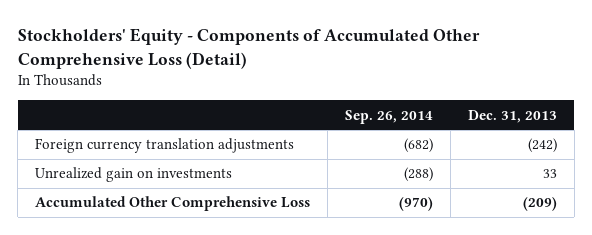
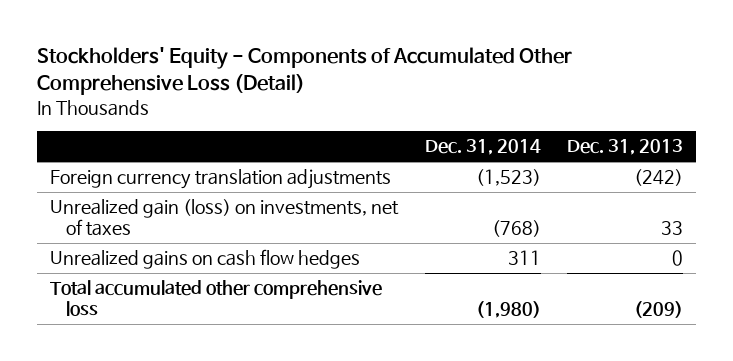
- | Sep. 26, 2014 | Dec. 31, 2013
+ | Dec. 31, 2014 | Dec. 31, 2013
- Unrealized gain on investments | (288) | 33
- Accumulated Other Comprehensive Loss | (970) | (209)
+ Unrealized gain (loss) on investments, net of taxes | (768) | 33
+ Unrealized gains on cash flow hedges | 311 | 0
+ Total accumulated other comprehensive loss | (1,980) | (209)

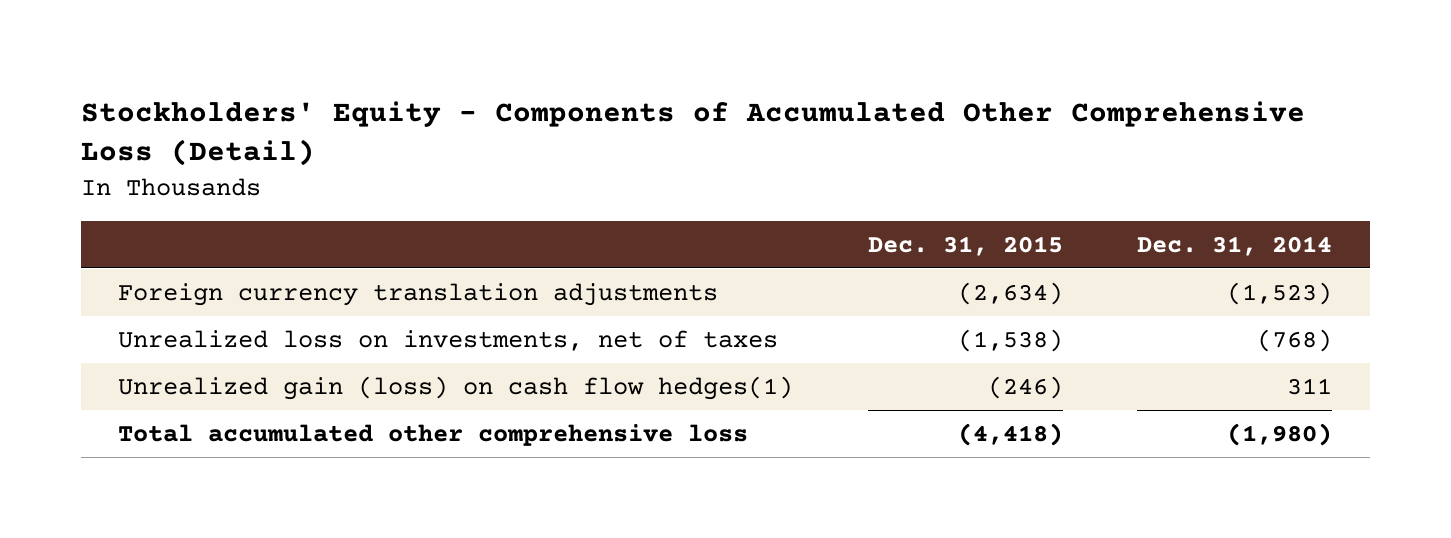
- | Dec. 31, 2014 | Dec. 31, 2013
+ | Dec. 31, 2015 | Dec. 31, 2014
- Unrealized gain (loss) on investments, net of taxes | (768) | 33
- Unrealized gains on cash flow hedges | 311 | 0
+ Unrealized loss on investments, net of taxes | (1,538) | (768)
+ Unrealized gain (loss) on cash flow hedges(1) | (246) | 311

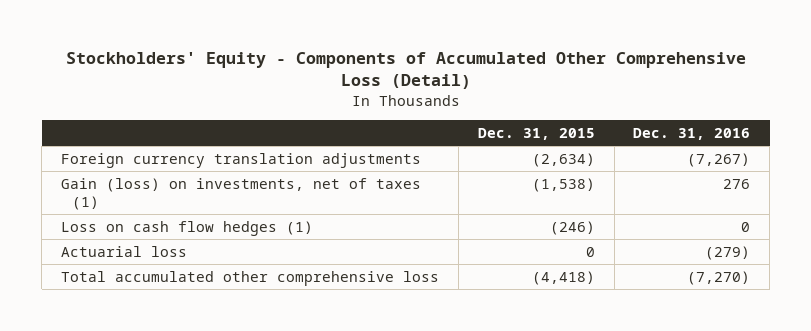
- | Dec. 31, 2015 | Dec. 31, 2014
+ | Dec. 31, 2015 | Dec. 31, 2016
- Unrealized loss on investments, net of taxes | (1,538) | (768)
- Unrealized gain (loss) on cash flow hedges(1) | (246) | 311
+ Gain (loss) on investments, net of taxes (1) | (1,538) | 276
+ Loss on cash flow hedges (1) | (246) | 0
+ Actuarial loss | 0 | (279)

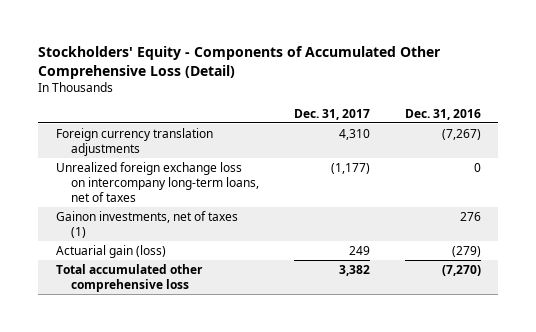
- | Dec. 31, 2015 | Dec. 31, 2016
+ | Dec. 31, 2017 | Dec. 31, 2016
- Gain (loss) on investments, net of taxes (1) | (1,538) | 276
- Loss on cash flow hedges (1) | (246) | 0
- Actuarial loss | 0 | (279)
+ Unrealized foreign exchange loss on intercompany long-term loans, net of taxes | (1,177) | 0
+ Gainon investments, net of taxes (1) | | 276
+ Actuarial gain (loss) | 249 | (279)

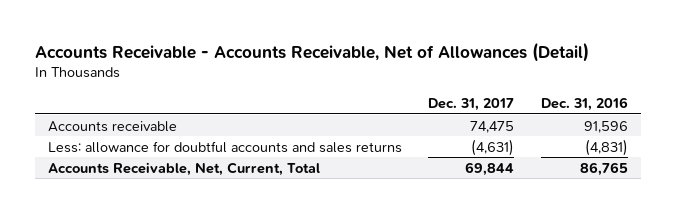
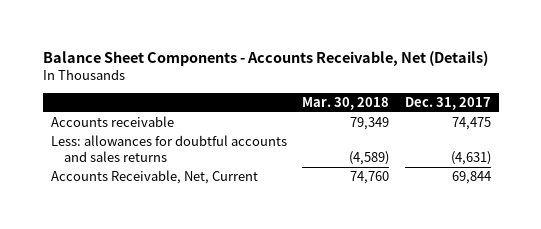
- Accounts Receivable - Accounts Receivable, Net of Allowances (Detail)
+ Balance Sheet Components - Accounts Receivable, Net (Details)
- | Dec. 31, 2017 | Dec. 31, 2016
+ | Mar. 30, 2018 | Dec. 31, 2017
- Less: allowance for doubtful accounts and sales returns | (4,631) | (4,831)
- Accounts Receivable, Net, Current, Total | 69,844 | 86,765
+ Less: allowances for doubtful accounts and sales returns | (4,589) | (4,631)
+ Accounts Receivable, Net, Current | 74,760 | 69,844

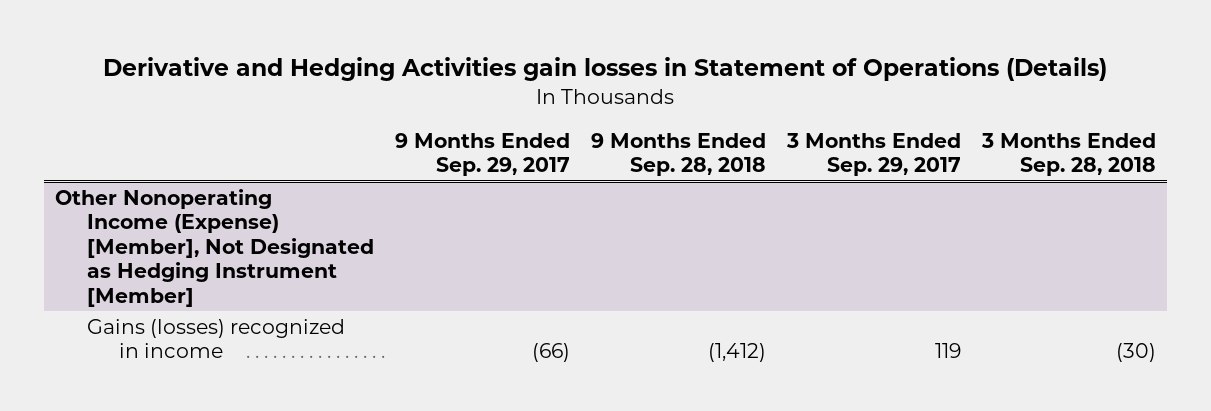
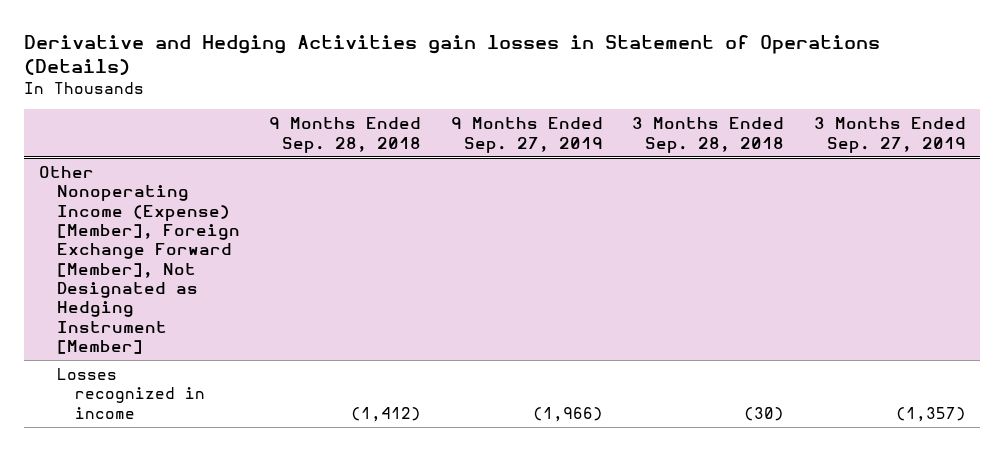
- | 9 Months Ended Sep. 29, 2017 | 9 Months Ended Sep. 28, 2018 | 3 Months Ended Sep. 29, 2017 | 3 Months Ended Sep. 28, 2018
+ | 9 Months Ended Sep. 28, 2018 | 9 Months Ended Sep. 27, 2019 | 3 Months Ended Sep. 28, 2018 | 3 Months Ended Sep. 27, 2019
- Other Nonoperating Income (Expense) [Member], Not Designated as Hedging Instrument [Member]
- Gains (losses) recognized in income | (66) | (1,412) | 119 | (30)
+ Other Nonoperating Income (Expense) [Member], Foreign Exchange Forward [Member], Not Designated as Hedging Instrument [Member]
+ Losses recognized in income | (1,412) | (1,966) | (30) | (1,357)

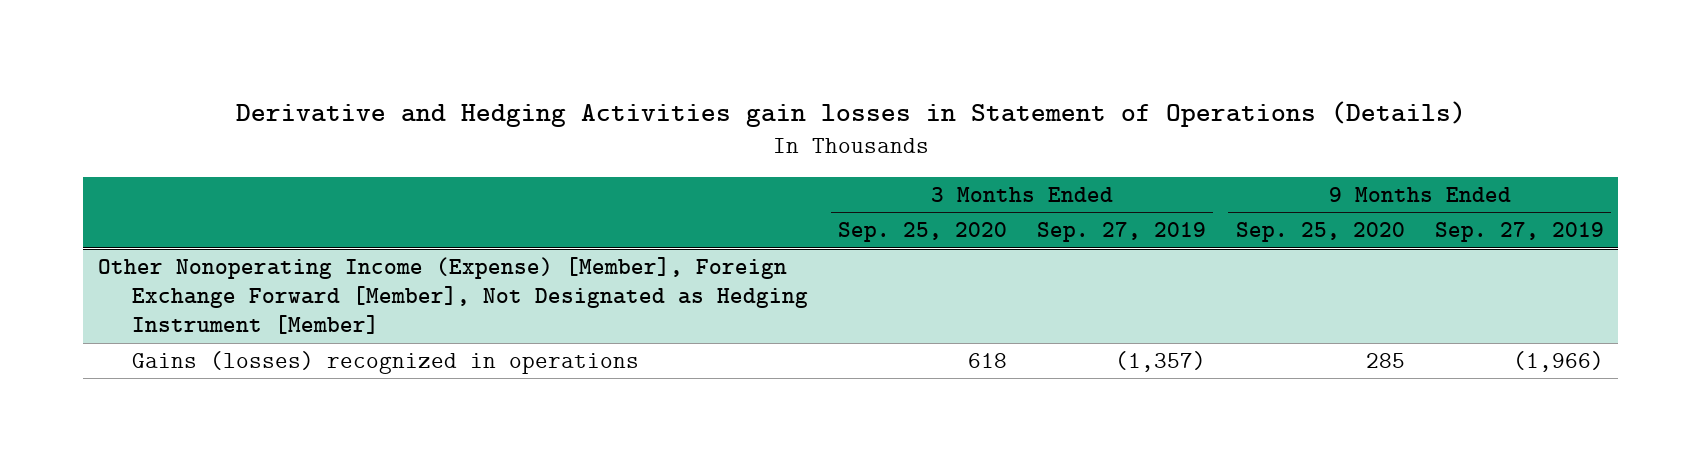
- | 9 Months Ended Sep. 28, 2018 | 9 Months Ended Sep. 27, 2019 | 3 Months Ended Sep. 28, 2018 | 3 Months Ended Sep. 27, 2019
+ | 3 Months Ended Sep. 25, 2020 | 3 Months Ended Sep. 27, 2019 | 9 Months Ended Sep. 25, 2020 | 9 Months Ended Sep. 27, 2019
@ Other Nonoperating Income (Expense) [Member], Foreign Exchange Forward [Member], Not Designated as Hedging Instrument [Member]
- Losses recognized in income | (1,412) | (1,966) | (30) | (1,357)
+ Gains (losses) recognized in operations | 618 | (1,357) | 285 | (1,966)

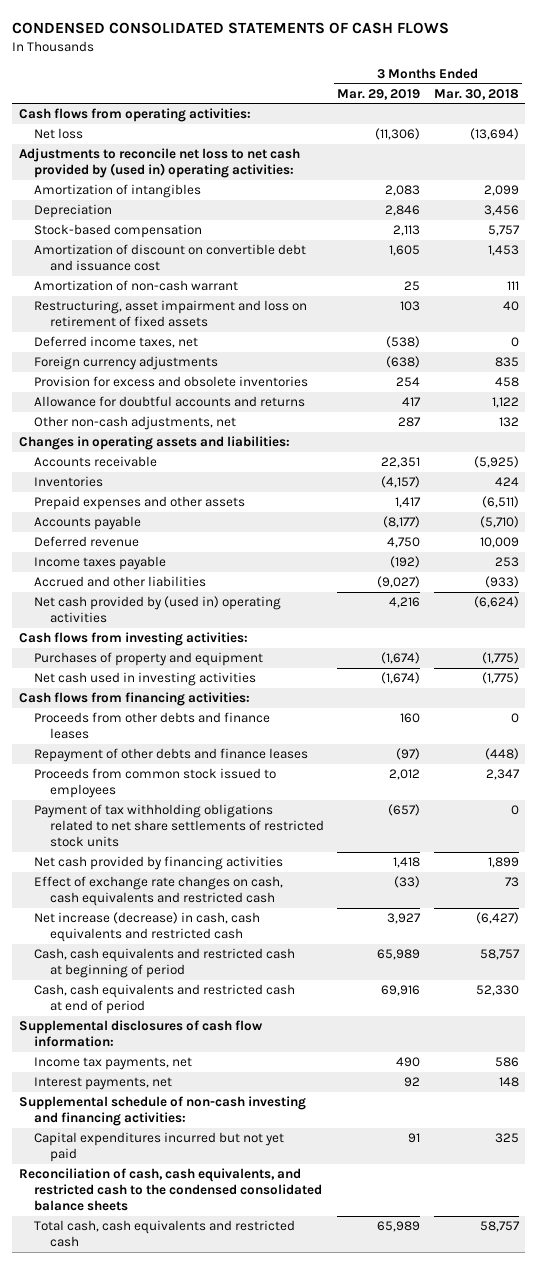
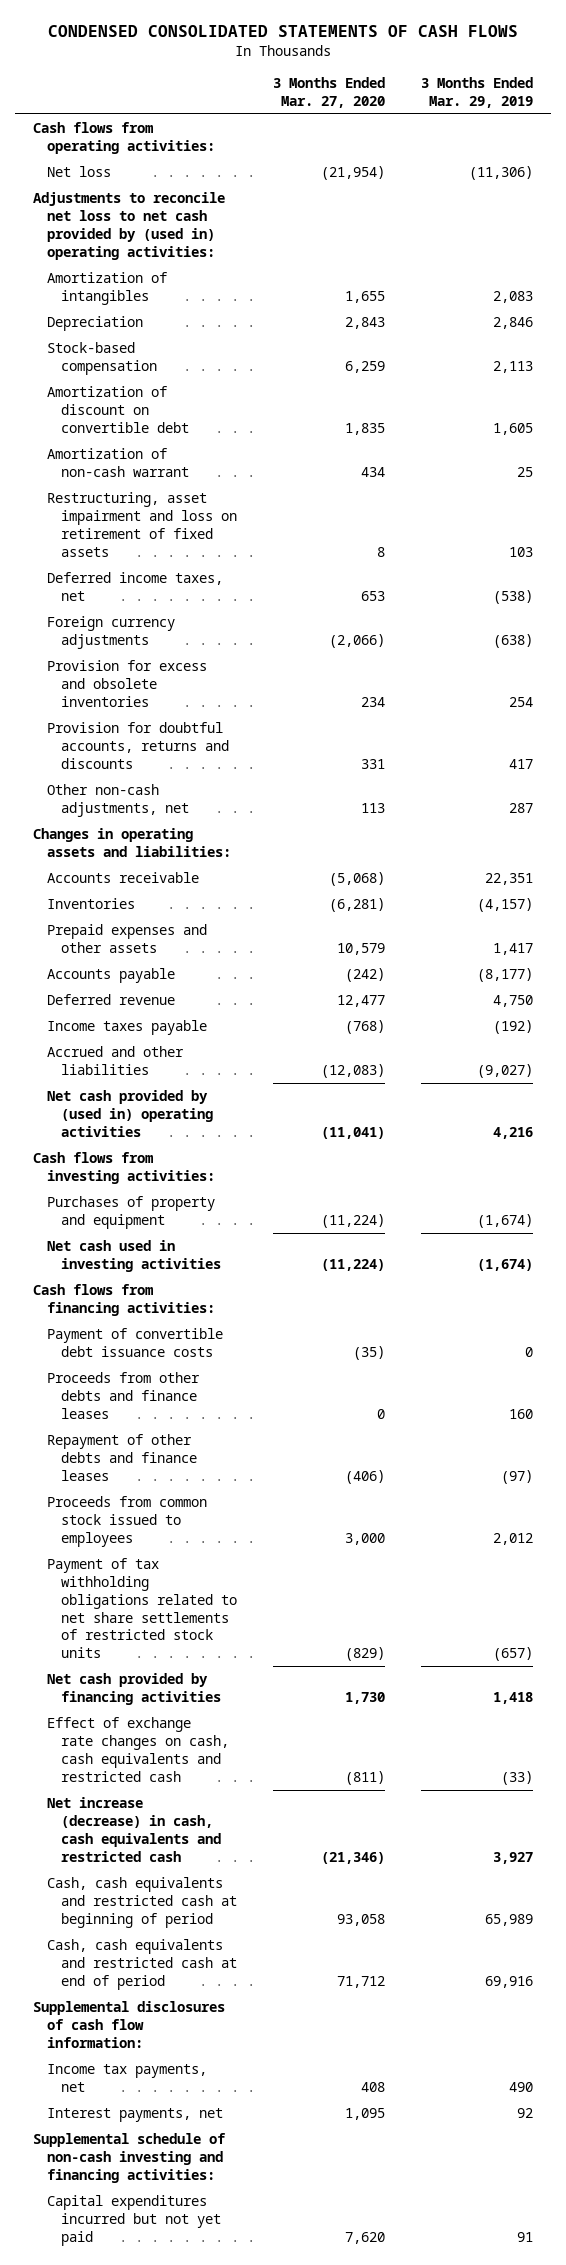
- | 3 Months Ended Mar. 29, 2019 | 3 Months Ended Mar. 30, 2018
+ | 3 Months Ended Mar. 27, 2020 | 3 Months Ended Mar. 29, 2019
- Amortization of discount on convertible debt and issuance cost | 1,605 | 1,453
+ Amortization of discount on convertible debt | 1,835 | 1,605
- Allowance for doubtful accounts and returns | 417 | 1,122
+ Provision for doubtful accounts, returns and discounts | 331 | 417
+ Payment of convertible debt issuance costs | (35) | 0
- Reconciliation of cash, cash equivalents, and restricted cash to the condensed consolidated balance sheets
- Total cash, cash equivalents and restricted cash | 65,989 | 58,757

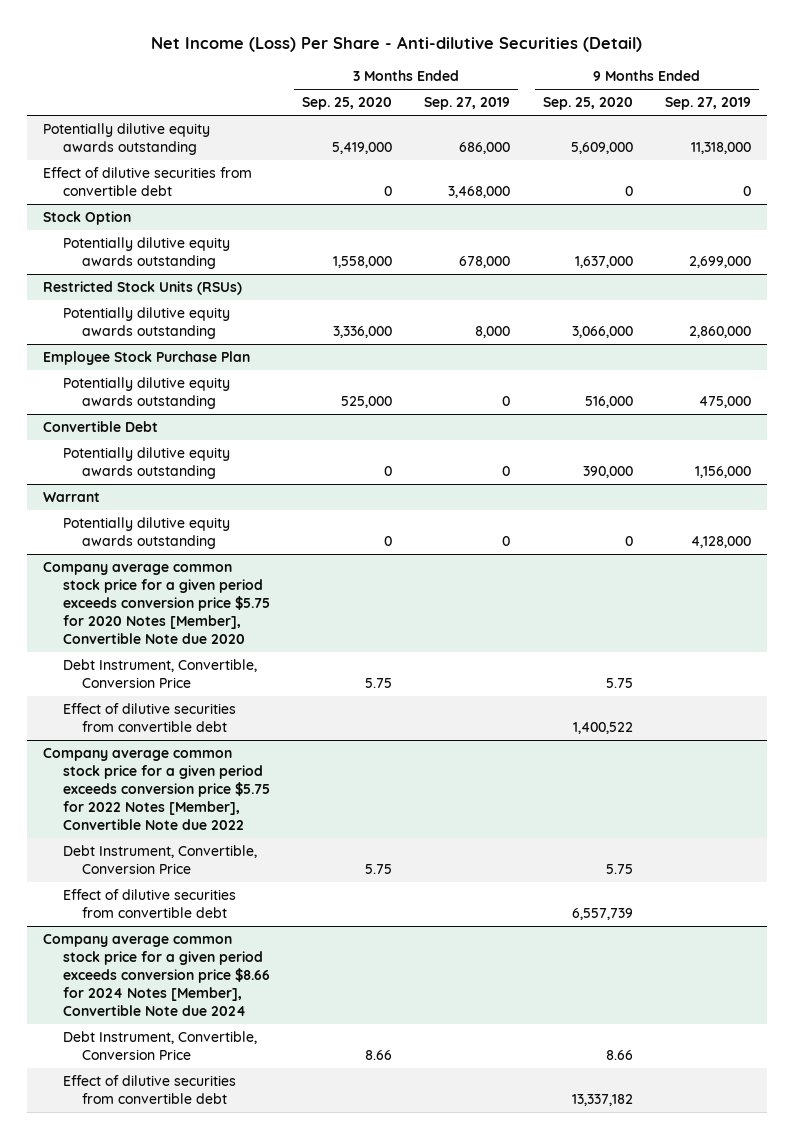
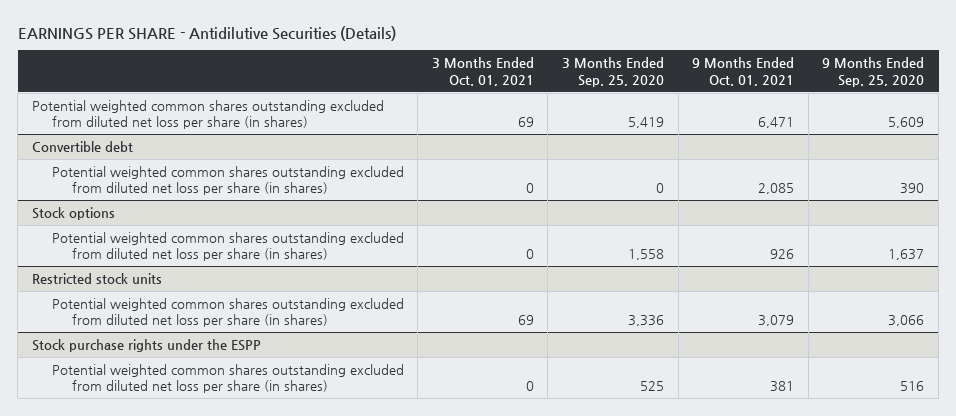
- Net Income (Loss) Per Share - Anti-dilutive Securities (Detail)
+ EARNINGS PER SHARE - Antidilutive Securities (Details)
- | 3 Months Ended Sep. 25, 2020 | 3 Months Ended Sep. 27, 2019 | 9 Months Ended Sep. 25, 2020 | 9 Months Ended Sep. 27, 2019
+ | 3 Months Ended Oct. 01, 2021 | 3 Months Ended Sep. 25, 2020 | 9 Months Ended Oct. 01, 2021 | 9 Months Ended Sep. 25, 2020
- Potentially dilutive equity awards outstanding | 5,419,000 | 686,000 | 5,609,000 | 11,318,000
- Effect of dilutive securities from convertible debt | 0 | 3,468,000 | 0 | 0
- Stock Option
- Potentially dilutive equity awards outstanding | 1,558,000 | 678,000 | 1,637,000 | 2,699,000
- Restricted Stock Units (RSUs)
- Potentially dilutive equity awards outstanding | 3,336,000 | 8,000 | 3,066,000 | 2,860,000
- Employee Stock Purchase Plan
- Potentially dilutive equity awards outstanding | 525,000 | 0 | 516,000 | 475,000
- Convertible Debt
- Potentially dilutive equity awards outstanding | 0 | 0 | 390,000 | 1,156,000
- Warrant
- Potentially dilutive equity awards outstanding | 0 | 0 | 0 | 4,128,000
- Company average common stock price for a given period exceeds conversion price $5.75 for 2020 Notes [Member], Convertible Note due 2020
- Debt Instrument, Convertible, Conversion Price | 5.75 | | 5.75 |
- Effect of dilutive securities from convertible debt | | | 1,400,522 |
- Company average common stock price for a given period exceeds conversion price $5.75 for 2022 Notes [Member], Convertible Note due 2022
- Debt Instrument, Convertible, Conversion Price | 5.75 | | 5.75 |
- Effect of dilutive securities from convertible debt | | | 6,557,739 |
- Company average common stock price for a given period exceeds conversion price $8.66 for 2024 Notes [Member], Convertible Note due 2024
- Debt Instrument, Convertible, Conversion Price | 8.66 | | 8.66 |
- Effect of dilutive securities from convertible debt | | | 13,337,182 |
+ Potential weighted common shares outstanding excluded from diluted net loss per share (in shares) | 69 | 5,419 | 6,471 | 5,609
+ Convertible debt
+ Potential weighted common shares outstanding excluded from diluted net loss per share (in shares) | 0 | 0 | 2,085 | 390
+ Stock options
+ Potential weighted common shares outstanding excluded from diluted net loss per share (in shares) | 0 | 1,558 | 926 | 1,637
+ Restricted stock units
+ Potential weighted common shares outstanding excluded from diluted net loss per share (in shares) | 69 | 3,336 | 3,079 | 3,066
+ Stock purchase rights under the ESPP
+ Potential weighted common shares outstanding excluded from diluted net loss per share (in shares) | 0 | 525 | 381 | 516

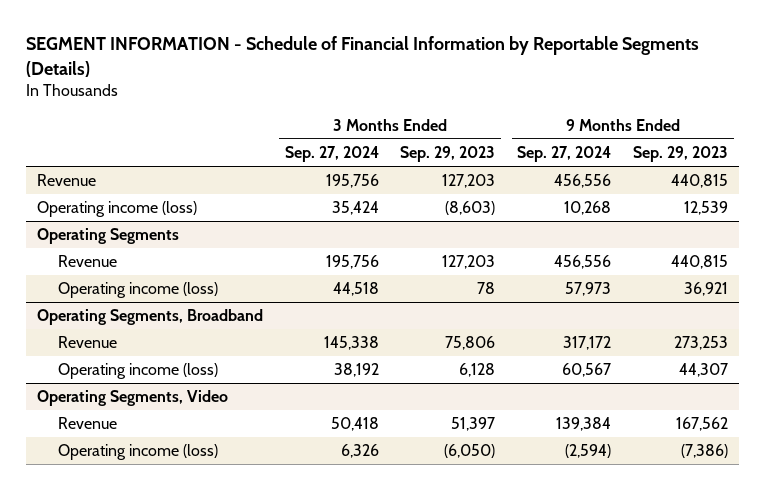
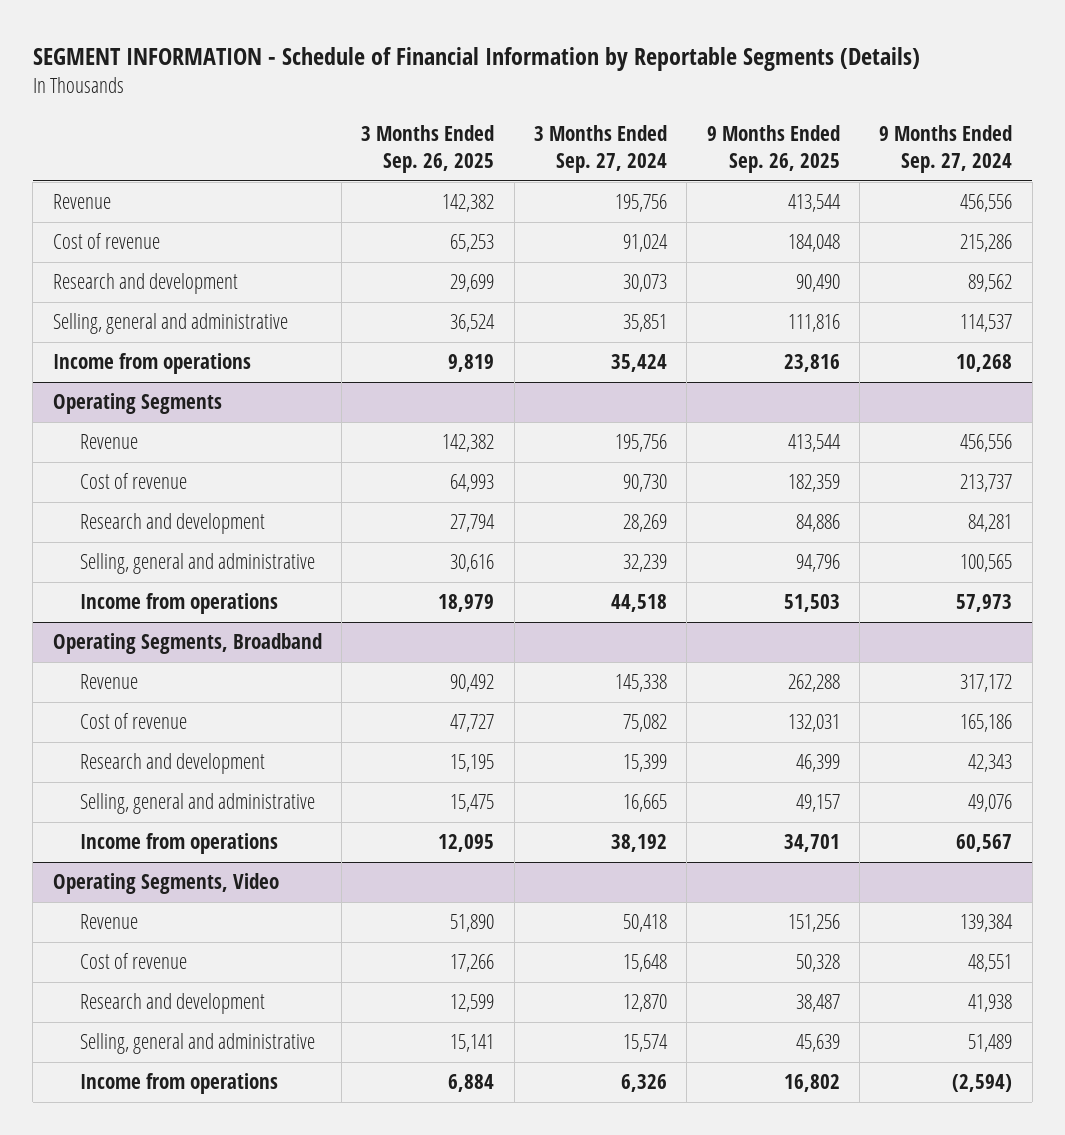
- | 3 Months Ended Sep. 27, 2024 | 3 Months Ended Sep. 29, 2023 | 9 Months Ended Sep. 27, 2024 | 9 Months Ended Sep. 29, 2023
+ | 3 Months Ended Sep. 26, 2025 | 3 Months Ended Sep. 27, 2024 | 9 Months Ended Sep. 26, 2025 | 9 Months Ended Sep. 27, 2024
- Operating income (loss) | 35,424 | (8,603) | 10,268 | 12,539
+ Cost of revenue | 65,253 | 91,024 | 184,048 | 215,286
+ Research and development | 29,699 | 30,073 | 90,490 | 89,562
+ Selling, general and administrative | 36,524 | 35,851 | 111,816 | 114,537
+ Income from operations | 9,819 | 35,424 | 23,816 | 10,268
@ Operating Segments
- Operating income (loss) | 44,518 | 78 | 57,973 | 36,921
+ Cost of revenue | 64,993 | 90,730 | 182,359 | 213,737
+ Research and development | 27,794 | 28,269 | 84,886 | 84,281
+ Selling, general and administrative | 30,616 | 32,239 | 94,796 | 100,565
+ Income from operations | 18,979 | 44,518 | 51,503 | 57,973
@ Operating Segments, Broadband
- Operating income (loss) | 38,192 | 6,128 | 60,567 | 44,307
+ Cost of revenue | 47,727 | 75,082 | 132,031 | 165,186
+ Research and development | 15,195 | 15,399 | 46,399 | 42,343
+ Selling, general and administrative | 15,475 | 16,665 | 49,157 | 49,076
+ Income from operations | 12,095 | 38,192 | 34,701 | 60,567
@ Operating Segments, Video
- Operating income (loss) | 6,326 | (6,050) | (2,594) | (7,386)
+ Cost of revenue | 17,266 | 15,648 | 50,328 | 48,551
+ Research and development | 12,599 | 12,870 | 38,487 | 41,938
+ Selling, general and administrative | 15,141 | 15,574 | 45,639 | 51,489
+ Income from operations | 6,884 | 6,326 | 16,802 | (2,594)

